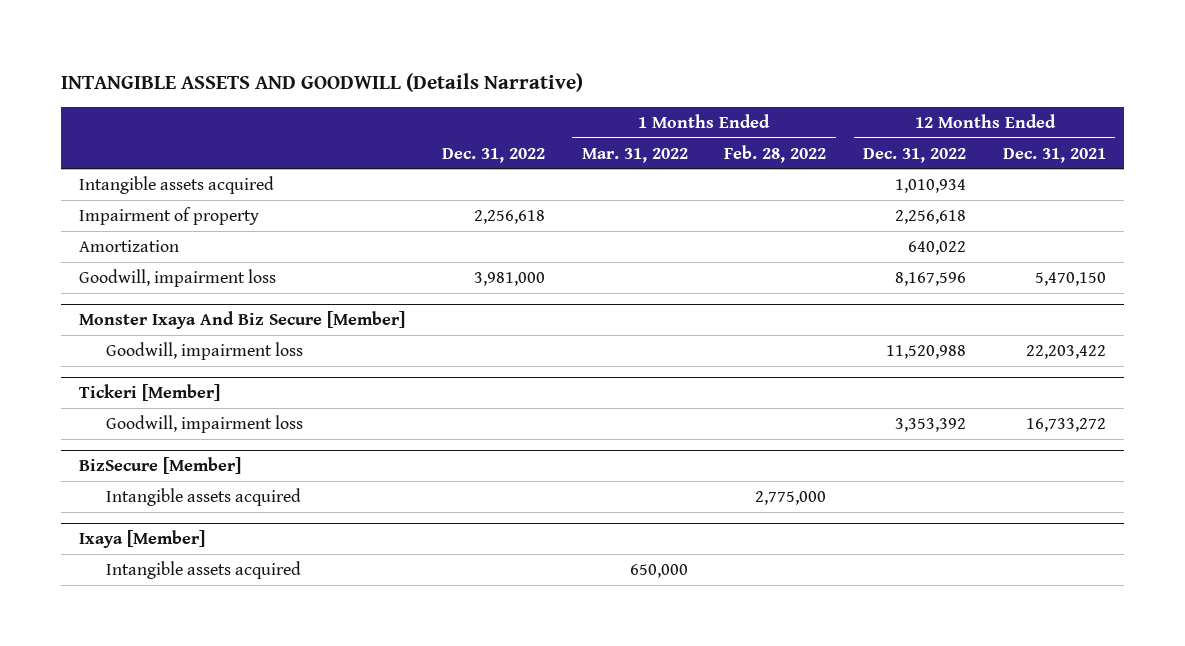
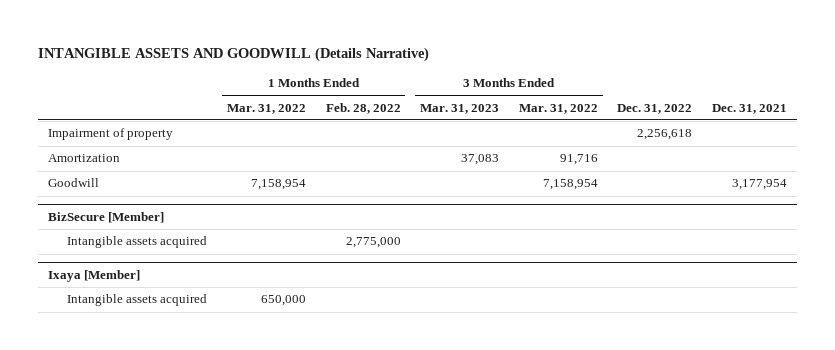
- | Dec. 31, 2022 | 1 Months Ended Mar. 31, 2022 | 1 Months Ended Feb. 28, 2022 | 12 Months Ended Dec. 31, 2022 | 12 Months Ended Dec. 31, 2021
+ | 1 Months Ended Mar. 31, 2022 | 1 Months Ended Feb. 28, 2022 | 3 Months Ended Mar. 31, 2023 | 3 Months Ended Mar. 31, 2022 | Dec. 31, 2022 | Dec. 31, 2021
- Intangible assets acquired | | | | 1,010,934 |
- Goodwill, impairment loss | 3,981,000 | | | 8,167,596 | 5,470,150
- Monster Ixaya And Biz Secure [Member]
- Goodwill, impairment loss | | | | 11,520,988 | 22,203,422
- Tickeri [Member]
- Goodwill, impairment loss | | | | 3,353,392 | 16,733,272
+ Goodwill | 7,158,954 | | | 7,158,954 | | 3,177,954

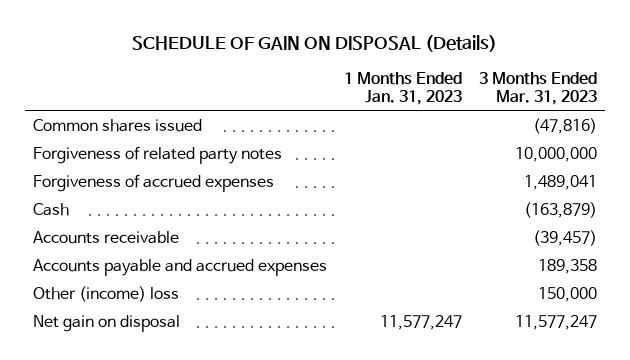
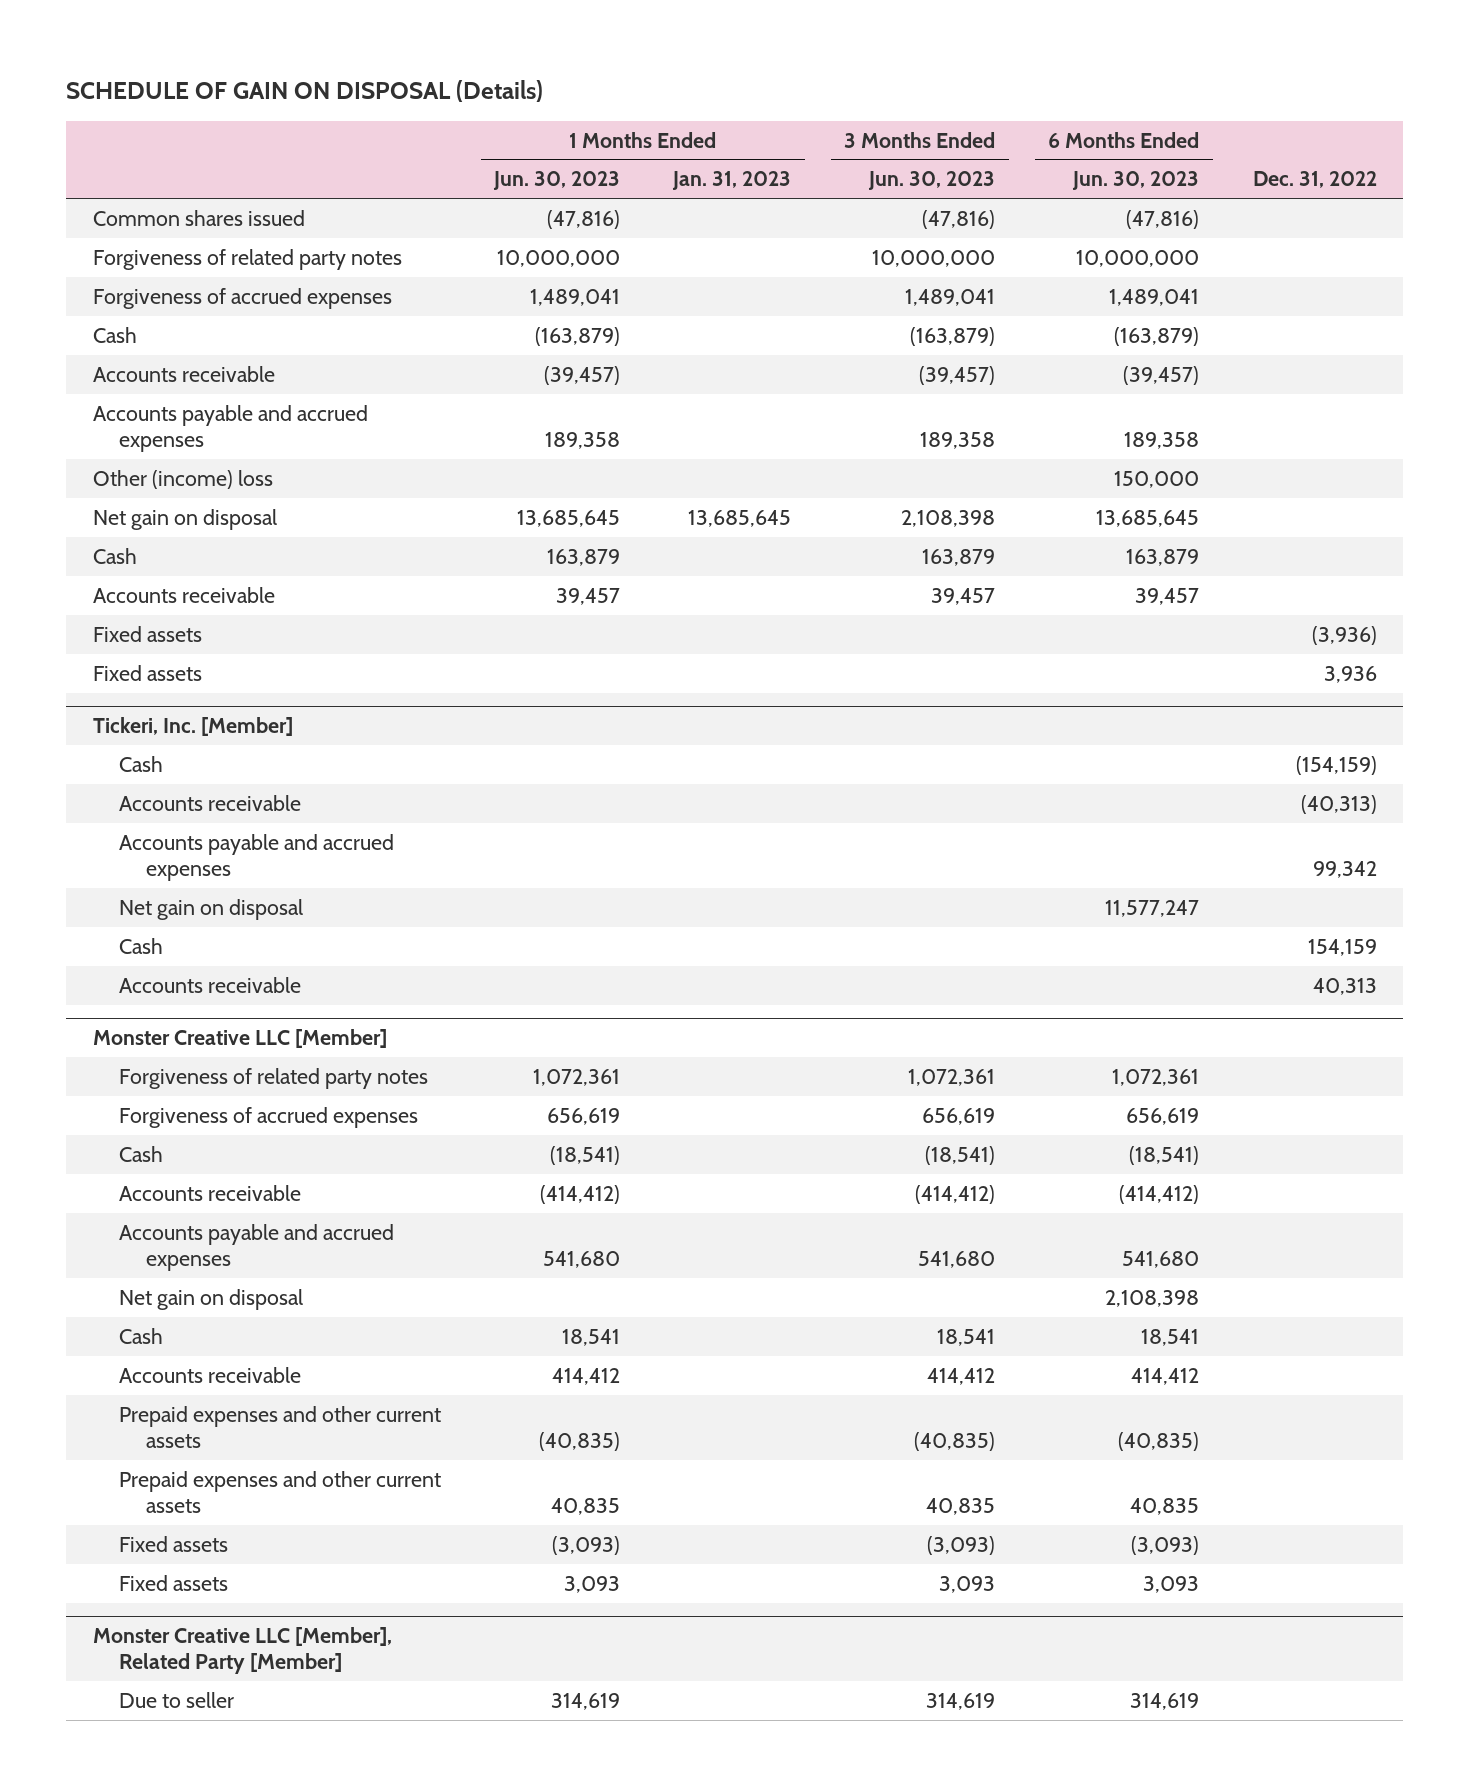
- | 1 Months Ended Jan. 31, 2023 | 3 Months Ended Mar. 31, 2023
+ | 1 Months Ended Jun. 30, 2023 | 1 Months Ended Jan. 31, 2023 | 3 Months Ended Jun. 30, 2023 | 6 Months Ended Jun. 30, 2023 | Dec. 31, 2022
- Net gain on disposal | 11,577,247 | 11,577,247
+ Net gain on disposal | 13,685,645 | 13,685,645 | 2,108,398 | 13,685,645 |
+ Cash | 163,879 | | 163,879 | 163,879 |
+ Accounts receivable | 39,457 | | 39,457 | 39,457 |
+ Fixed assets | | | | | (3,936)
+ Fixed assets | | | | | 3,936
+ Tickeri, Inc. [Member]
+ Cash | | | | | (154,159)
+ Accounts receivable | | | | | (40,313)
+ Accounts payable and accrued expenses | | | | | 99,342
+ Net gain on disposal | | | | 11,577,247 |
+ Cash | | | | | 154,159
+ Accounts receivable | | | | | 40,313
+ Monster Creative LLC [Member]
+ Forgiveness of related party notes | 1,072,361 | | 1,072,361 | 1,072,361 |
+ Forgiveness of accrued expenses | 656,619 | | 656,619 | 656,619 |
+ Cash | (18,541) | | (18,541) | (18,541) |
+ Accounts receivable | (414,412) | | (414,412) | (414,412) |
+ Accounts payable and accrued expenses | 541,680 | | 541,680 | 541,680 |
+ Net gain on disposal | | | | 2,108,398 |
+ Cash | 18,541 | | 18,541 | 18,541 |
+ Accounts receivable | 414,412 | | 414,412 | 414,412 |
+ Prepaid expenses and other current assets | (40,835) | | (40,835) | (40,835) |
+ Prepaid expenses and other current assets | 40,835 | | 40,835 | 40,835 |
+ Fixed assets | (3,093) | | (3,093) | (3,093) |
+ Fixed assets | 3,093 | | 3,093 | 3,093 |
+ Monster Creative LLC [Member], Related Party [Member]
+ Due to seller | 314,619 | | 314,619 | 314,619 |

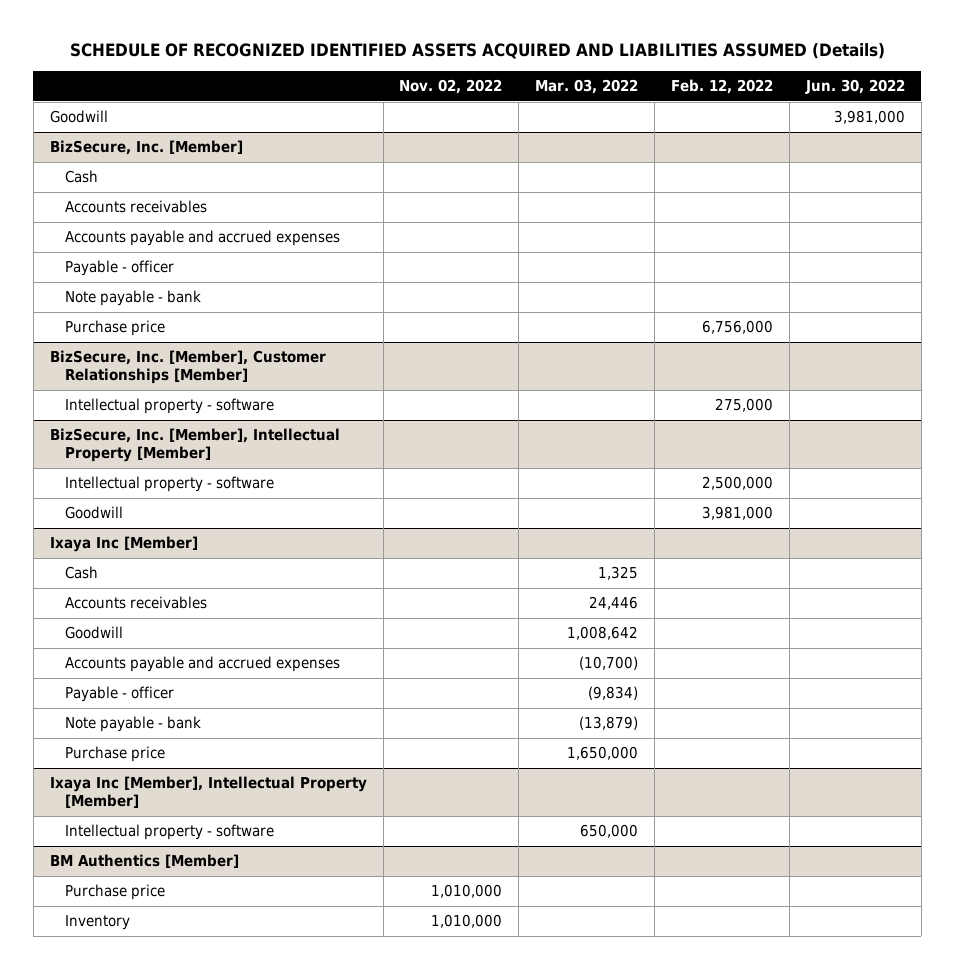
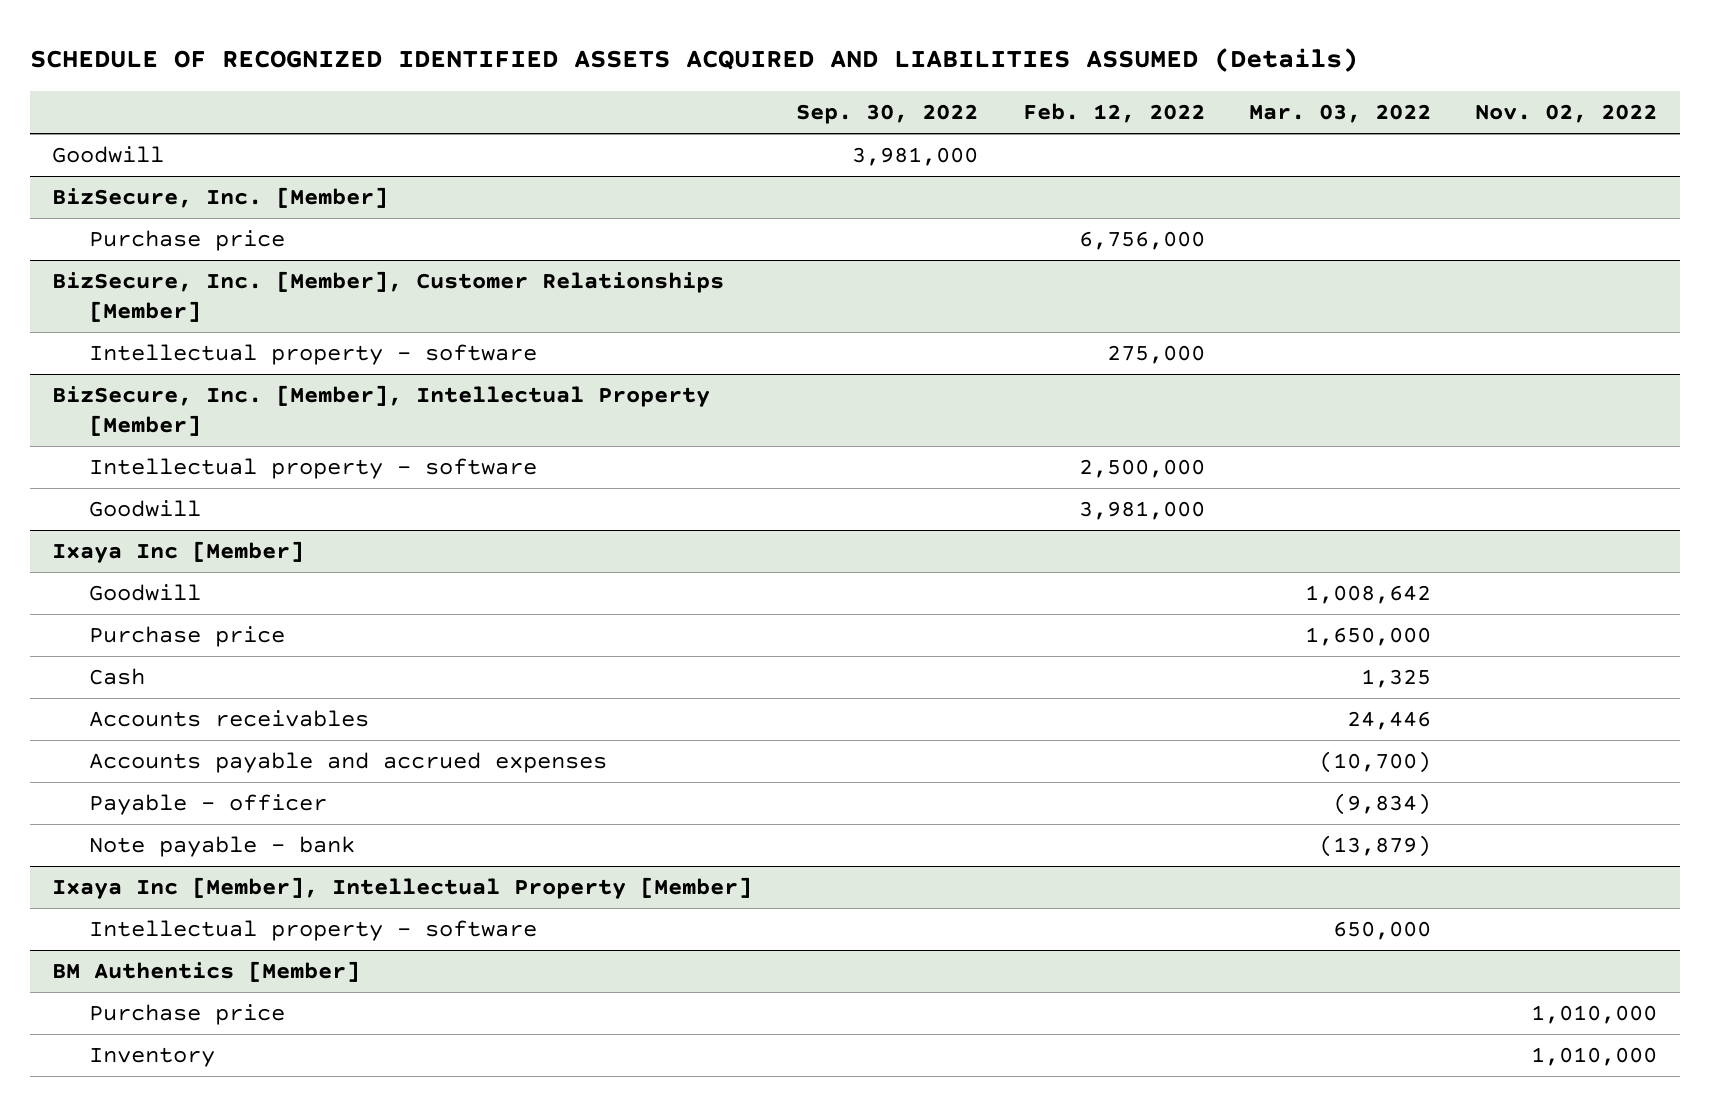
- | Nov. 02, 2022 | Mar. 03, 2022 | Feb. 12, 2022 | Jun. 30, 2022
+ | Sep. 30, 2022 | Feb. 12, 2022 | Mar. 03, 2022 | Nov. 02, 2022
@ BizSecure, Inc. [Member]
- Cash
- Accounts receivables
- Accounts payable and accrued expenses
- Payable - officer
- Note payable - bank
@ Ixaya Inc [Member]
moved up: Goodwill | | | 1,008,642 |
moved up: Purchase price | | | 1,650,000 |

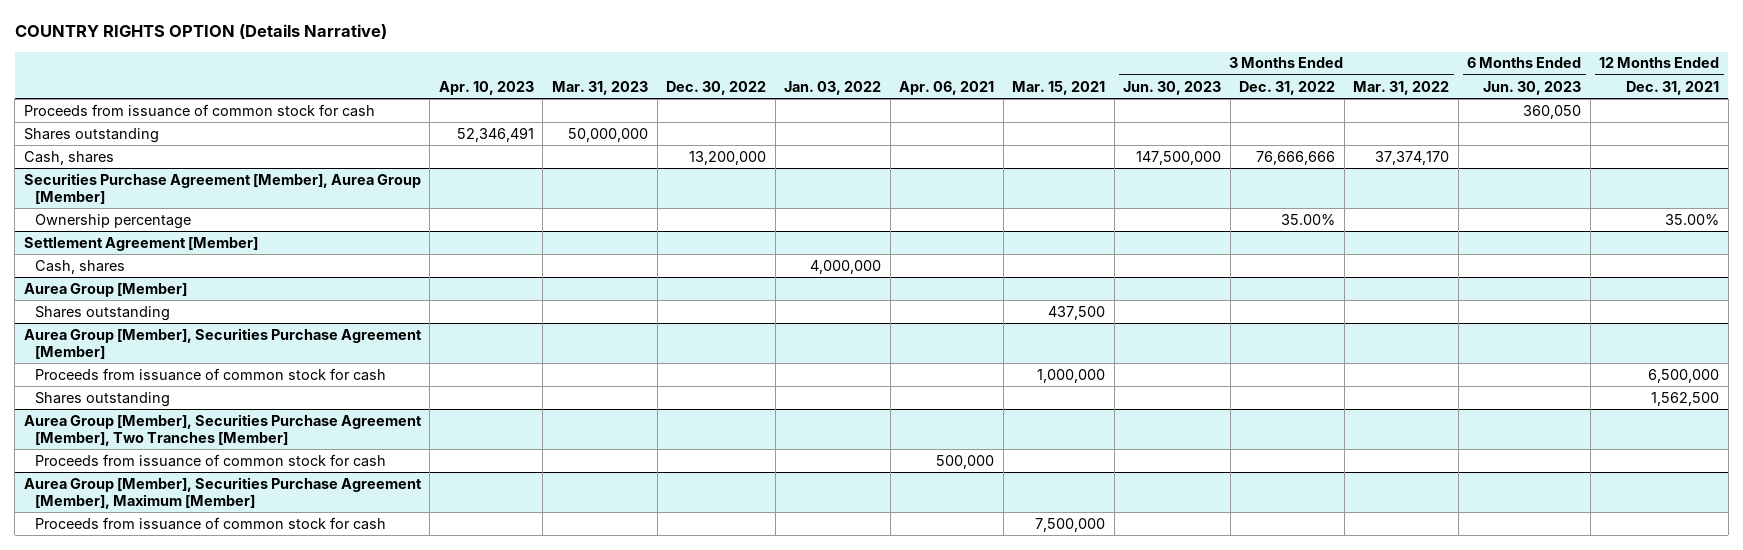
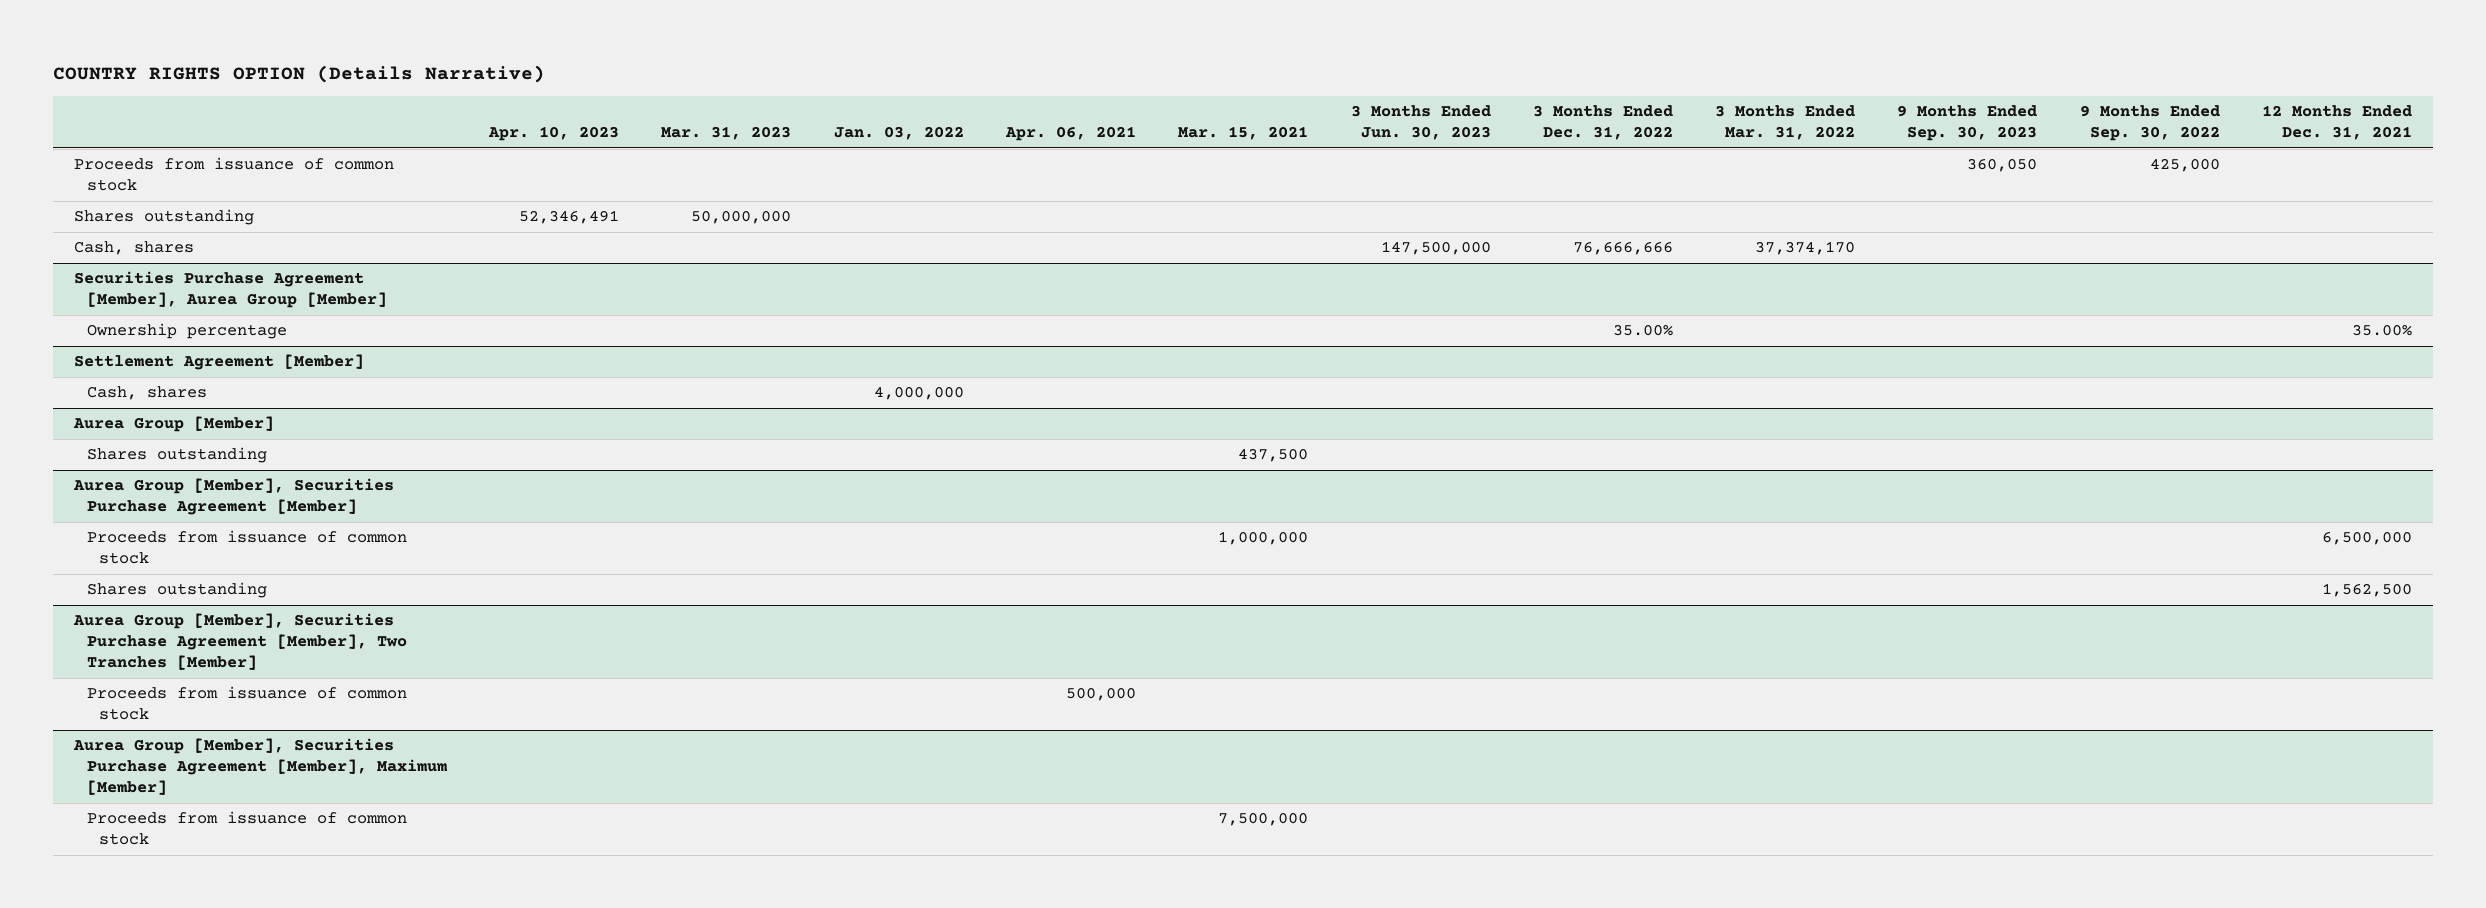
- | Apr. 10, 2023 | Mar. 31, 2023 | Dec. 30, 2022 | Jan. 03, 2022 | Apr. 06, 2021 | Mar. 15, 2021 | 3 Months Ended Jun. 30, 2023 | 3 Months Ended Dec. 31, 2022 | 3 Months Ended Mar. 31, 2022 | 6 Months Ended Jun. 30, 2023 | 12 Months Ended Dec. 31, 2021
+ | Apr. 10, 2023 | Mar. 31, 2023 | Jan. 03, 2022 | Apr. 06, 2021 | Mar. 15, 2021 | 3 Months Ended Jun. 30, 2023 | 3 Months Ended Dec. 31, 2022 | 3 Months Ended Mar. 31, 2022 | 9 Months Ended Sep. 30, 2023 | 9 Months Ended Sep. 30, 2022 | 12 Months Ended Dec. 31, 2021
- Proceeds from issuance of common stock for cash | | | | | | | | | | 360,050 |
+ Proceeds from issuance of common stock | | | | | | | | | 360,050 | 425,000 |
@ Aurea Group [Member], Securities Purchase Agreement [Member]
- Proceeds from issuance of common stock for cash | | | | | | 1,000,000 | | | | | 6,500,000
+ Proceeds from issuance of common stock | | | | | 1,000,000 | | | | | | 6,500,000
@ Aurea Group [Member], Securities Purchase Agreement [Member], Two Tranches [Member]
- Proceeds from issuance of common stock for cash | | | | | 500,000 | | | | | |
+ Proceeds from issuance of common stock | | | | 500,000 | | | | | | |
@ Aurea Group [Member], Securities Purchase Agreement [Member], Maximum [Member]
- Proceeds from issuance of common stock for cash | | | | | | 7,500,000 | | | | |
+ Proceeds from issuance of common stock | | | | | 7,500,000 | | | | | |

